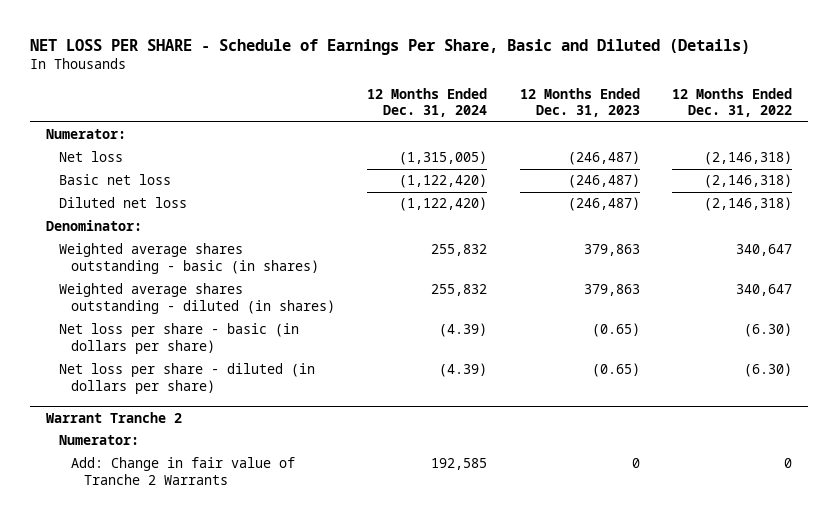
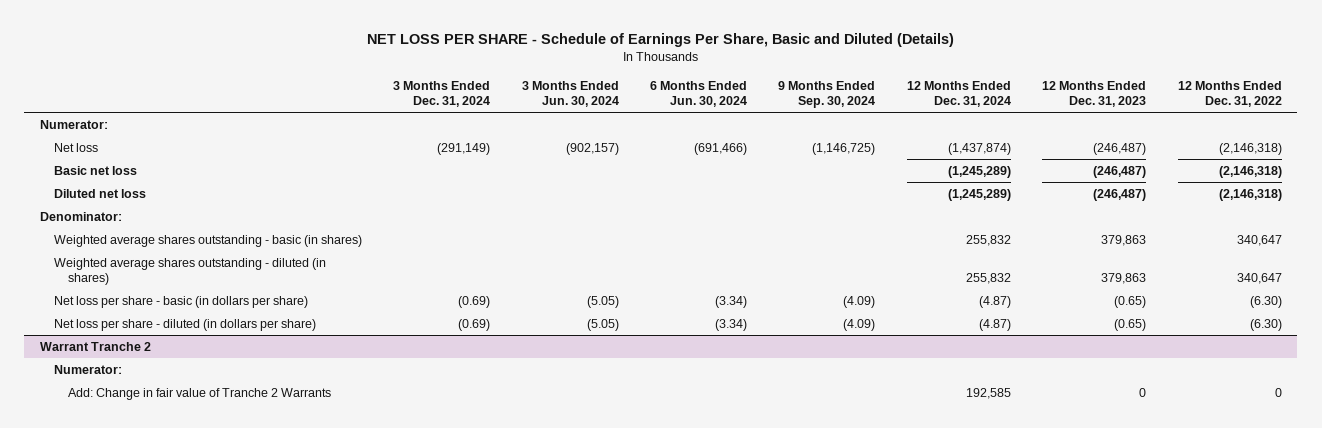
- | 12 Months Ended Dec. 31, 2024 | 12 Months Ended Dec. 31, 2023 | 12 Months Ended Dec. 31, 2022
+ | 3 Months Ended Dec. 31, 2024 | 3 Months Ended Jun. 30, 2024 | 6 Months Ended Jun. 30, 2024 | 9 Months Ended Sep. 30, 2024 | 12 Months Ended Dec. 31, 2024 | 12 Months Ended Dec. 31, 2023 | 12 Months Ended Dec. 31, 2022
- Net loss | (1,315,005) | (246,487) | (2,146,318)
- Basic net loss | (1,122,420) | (246,487) | (2,146,318)
- Diluted net loss | (1,122,420) | (246,487) | (2,146,318)
+ Net loss | (291,149) | (902,157) | (691,466) | (1,146,725) | (1,437,874) | (246,487) | (2,146,318)
+ Basic net loss | | | | | (1,245,289) | (246,487) | (2,146,318)
+ Diluted net loss | | | | | (1,245,289) | (246,487) | (2,146,318)
- Net loss per share - basic (in dollars per share) | (4.39) | (0.65) | (6.30)
- Net loss per share - diluted (in dollars per share) | (4.39) | (0.65) | (6.30)
+ Net loss per share - basic (in dollars per share) | (0.69) | (5.05) | (3.34) | (4.09) | (4.87) | (0.65) | (6.30)
+ Net loss per share - diluted (in dollars per share) | (0.69) | (5.05) | (3.34) | (4.09) | (4.87) | (0.65) | (6.30)

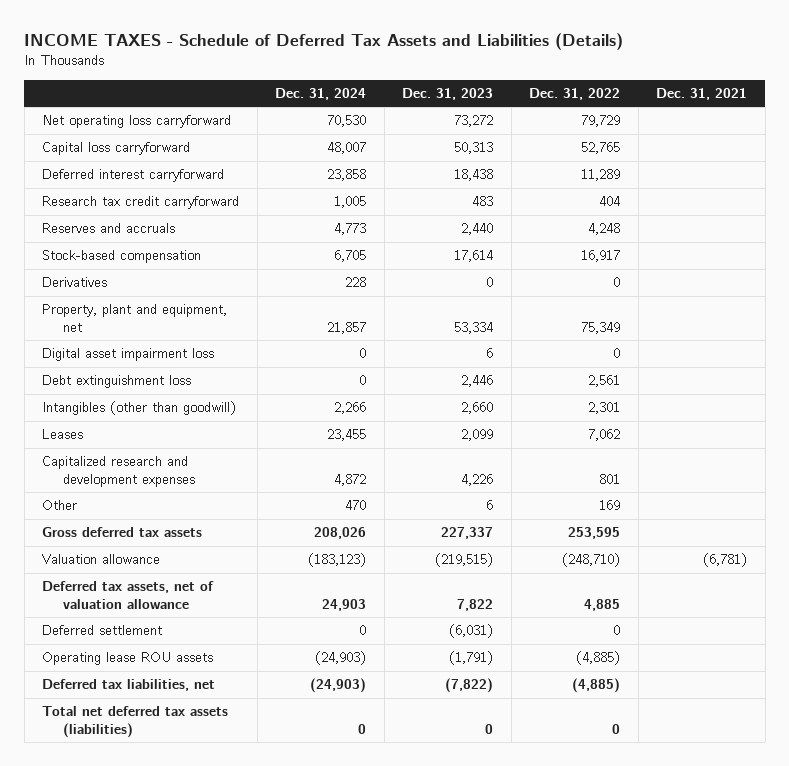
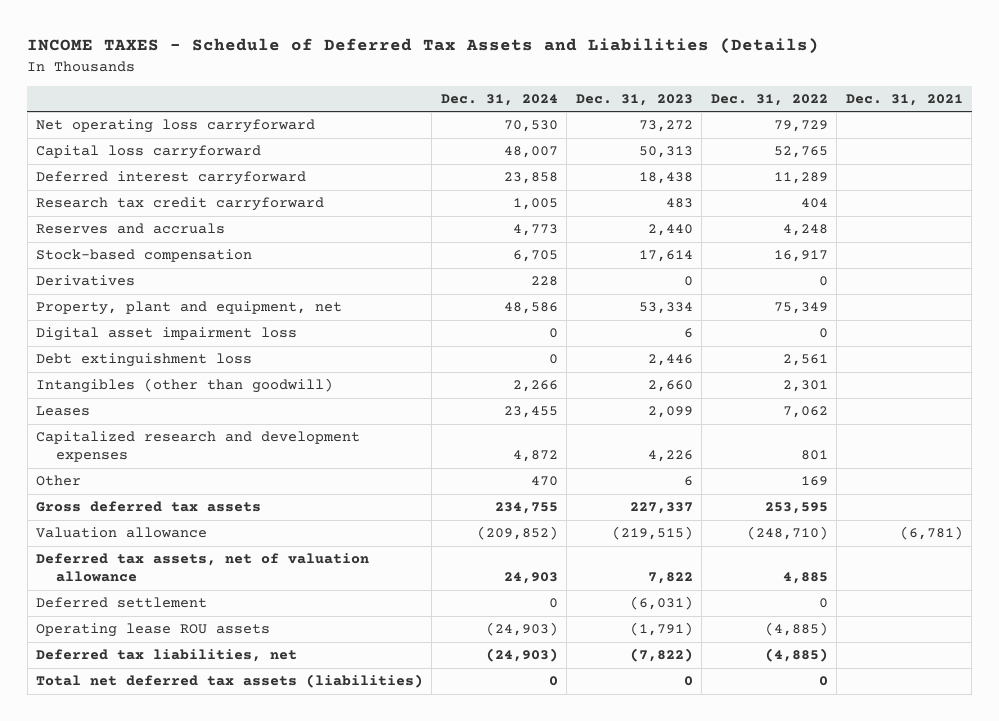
- Property, plant and equipment, net | 21,857 | 53,334 | 75,349 |
+ Property, plant and equipment, net | 48,586 | 53,334 | 75,349 |
- Gross deferred tax assets | 208,026 | 227,337 | 253,595 |
- Valuation allowance | (183,123) | (219,515) | (248,710) | (6,781)
+ Gross deferred tax assets | 234,755 | 227,337 | 253,595 |
+ Valuation allowance | (209,852) | (219,515) | (248,710) | (6,781)

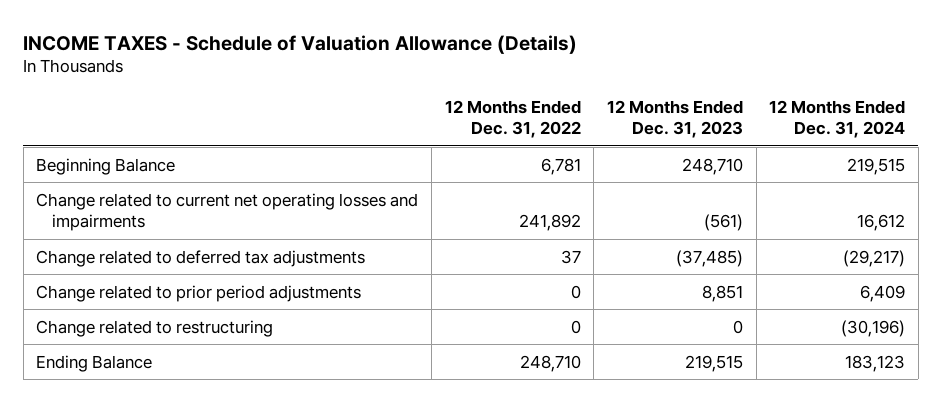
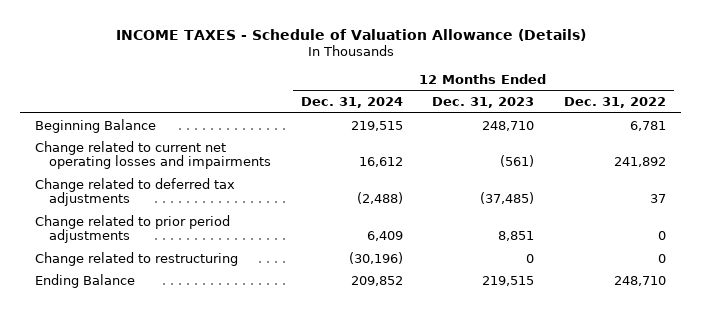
- | 12 Months Ended Dec. 31, 2022 | 12 Months Ended Dec. 31, 2023 | 12 Months Ended Dec. 31, 2024
+ | 12 Months Ended Dec. 31, 2024 | 12 Months Ended Dec. 31, 2023 | 12 Months Ended Dec. 31, 2022
- Change related to deferred tax adjustments | 37 | (37,485) | (29,217)
+ Change related to deferred tax adjustments | (2,488) | (37,485) | 37
- Ending Balance | 248,710 | 219,515 | 183,123
+ Ending Balance | 209,852 | 219,515 | 248,710

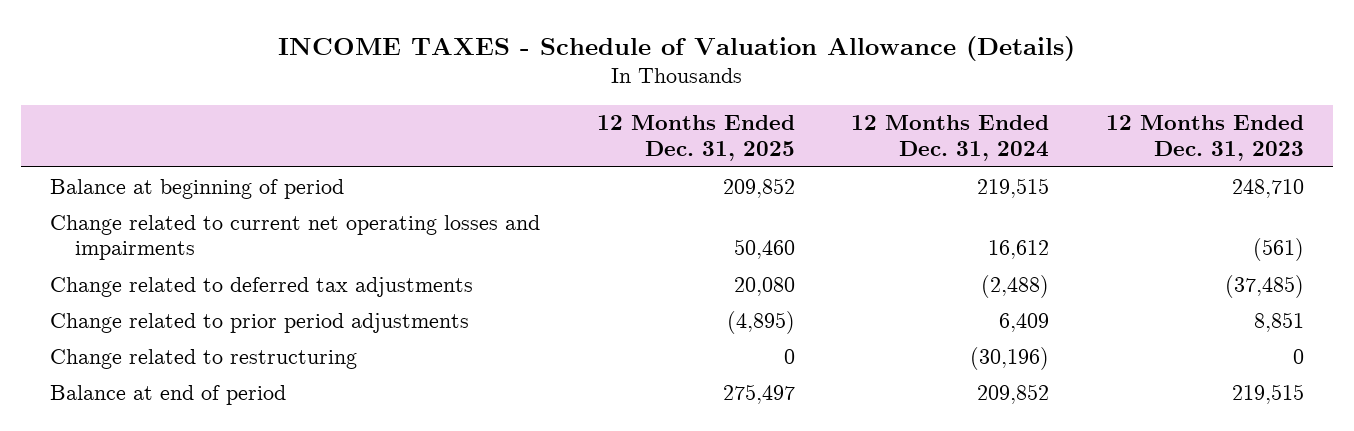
- | 12 Months Ended Dec. 31, 2024 | 12 Months Ended Dec. 31, 2023 | 12 Months Ended Dec. 31, 2022
+ | 12 Months Ended Dec. 31, 2025 | 12 Months Ended Dec. 31, 2024 | 12 Months Ended Dec. 31, 2023
- Beginning Balance | 219,515 | 248,710 | 6,781
+ Balance at beginning of period | 209,852 | 219,515 | 248,710
- Ending Balance | 209,852 | 219,515 | 248,710
+ Balance at end of period | 275,497 | 209,852 | 219,515

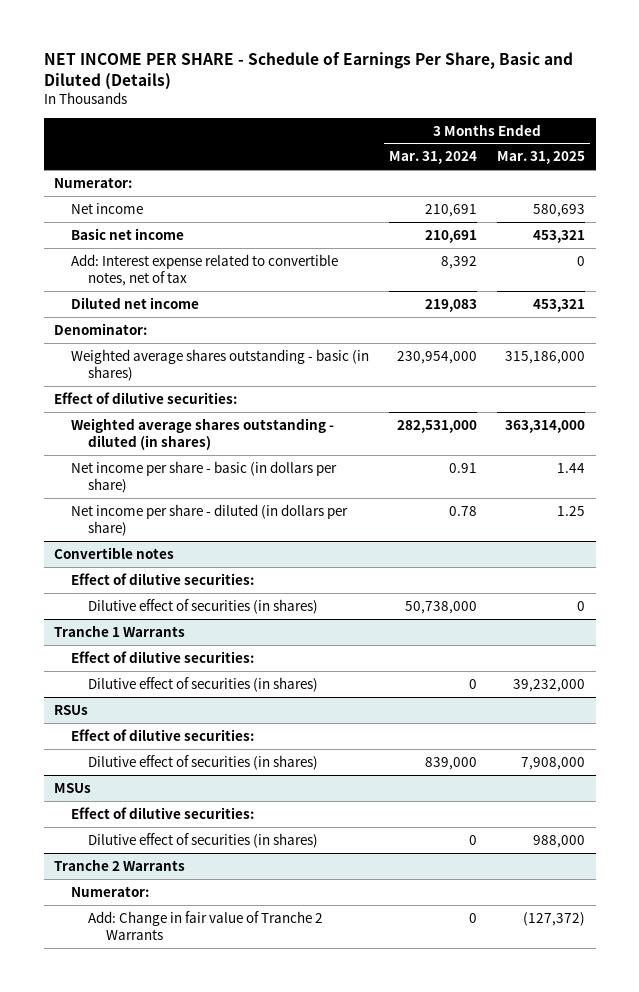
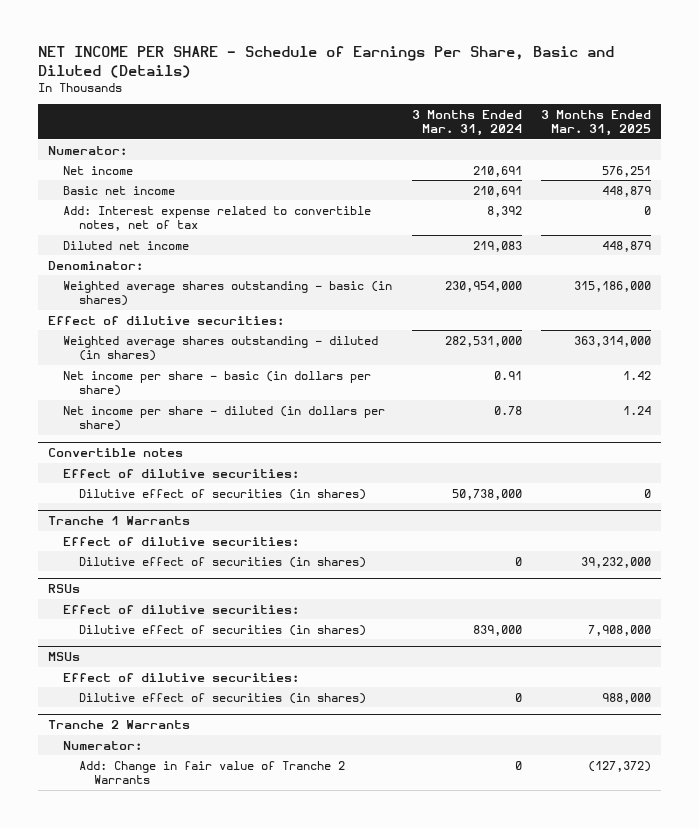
- Net income | 210,691 | 580,693
- Basic net income | 210,691 | 453,321
+ Net income | 210,691 | 576,251
+ Basic net income | 210,691 | 448,879
- Diluted net income | 219,083 | 453,321
+ Diluted net income | 219,083 | 448,879
- Net income per share - basic (in dollars per share) | 0.91 | 1.44
- Net income per share - diluted (in dollars per share) | 0.78 | 1.25
+ Net income per share - basic (in dollars per share) | 0.91 | 1.42
+ Net income per share - diluted (in dollars per share) | 0.78 | 1.24

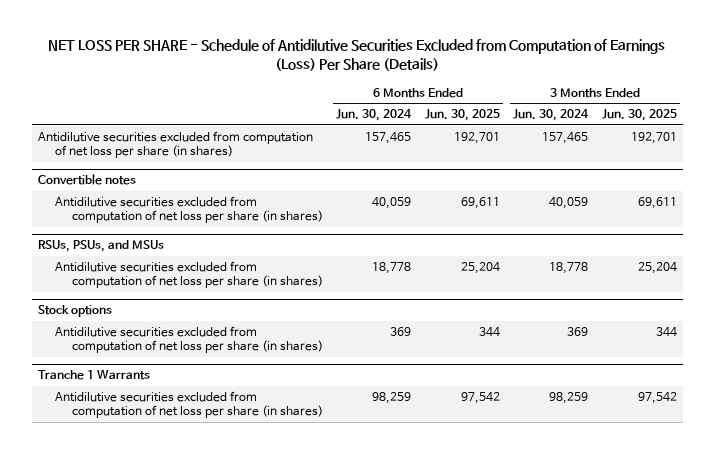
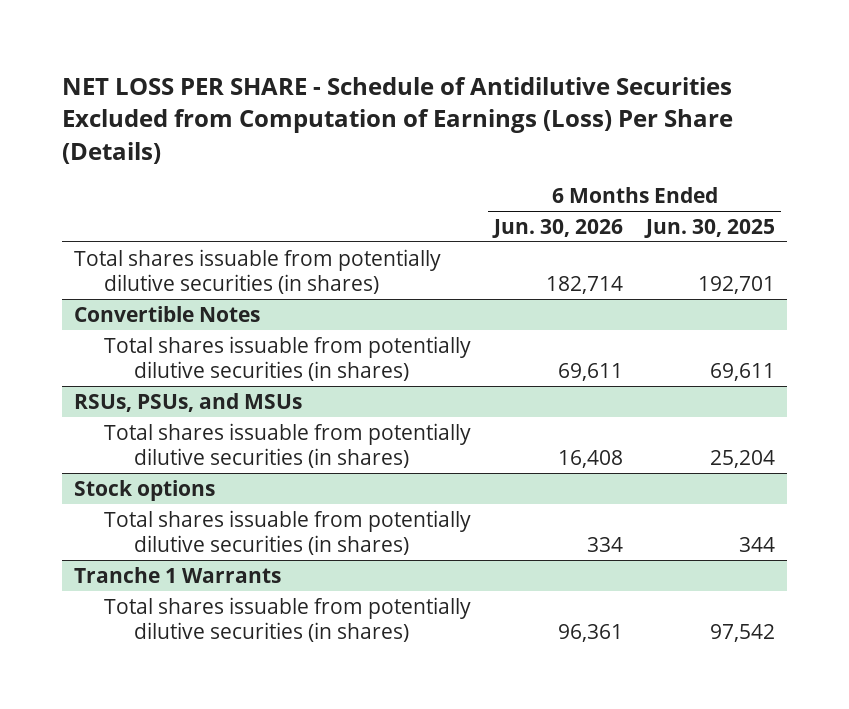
- | 6 Months Ended Jun. 30, 2024 | 6 Months Ended Jun. 30, 2025 | 3 Months Ended Jun. 30, 2024 | 3 Months Ended Jun. 30, 2025
+ | 6 Months Ended Jun. 30, 2026 | 6 Months Ended Jun. 30, 2025
- Antidilutive securities excluded from computation of net loss per share (in shares) | 157,465 | 192,701 | 157,465 | 192,701
- Convertible notes
- Antidilutive securities excluded from computation of net loss per share (in shares) | 40,059 | 69,611 | 40,059 | 69,611
+ Total shares issuable from potentially dilutive securities (in shares) | 182,714 | 192,701
+ Convertible Notes
+ Total shares issuable from potentially dilutive securities (in shares) | 69,611 | 69,611
@ RSUs, PSUs, and MSUs
- Antidilutive securities excluded from computation of net loss per share (in shares) | 18,778 | 25,204 | 18,778 | 25,204
+ Total shares issuable from potentially dilutive securities (in shares) | 16,408 | 25,204
@ Stock options
- Antidilutive securities excluded from computation of net loss per share (in shares) | 369 | 344 | 369 | 344
+ Total shares issuable from potentially dilutive securities (in shares) | 334 | 344
@ Tranche 1 Warrants
- Antidilutive securities excluded from computation of net loss per share (in shares) | 98,259 | 97,542 | 98,259 | 97,542
+ Total shares issuable from potentially dilutive securities (in shares) | 96,361 | 97,542

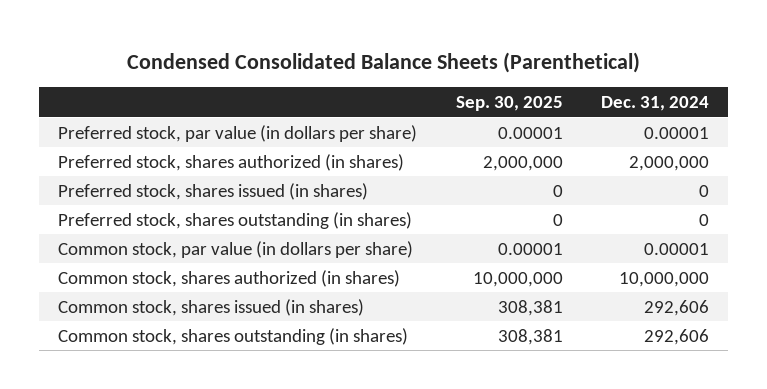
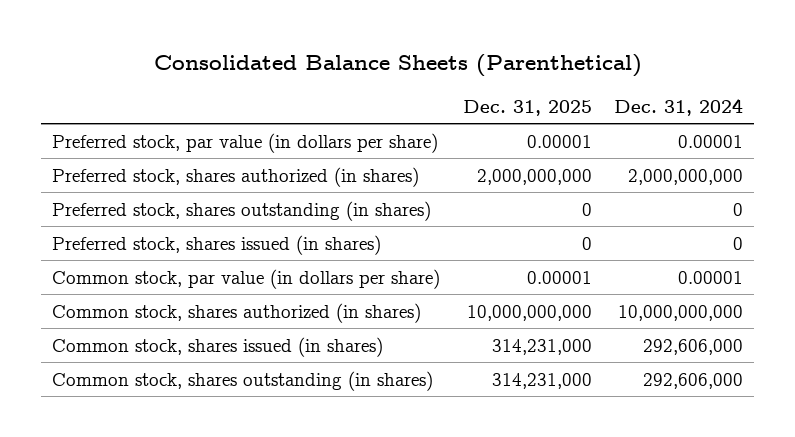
- Condensed Consolidated Balance Sheets (Parenthetical)
+ Consolidated Balance Sheets (Parenthetical)
- | Sep. 30, 2025 | Dec. 31, 2024
+ | Dec. 31, 2025 | Dec. 31, 2024
- Preferred stock, shares authorized (in shares) | 2,000,000 | 2,000,000
+ Preferred stock, shares authorized (in shares) | 2,000,000,000 | 2,000,000,000
moved down: Preferred stock, shares issued (in shares) | 0 | 0
- Common stock, shares authorized (in shares) | 10,000,000 | 10,000,000
- Common stock, shares issued (in shares) | 308,381 | 292,606
- Common stock, shares outstanding (in shares) | 308,381 | 292,606
+ Common stock, shares authorized (in shares) | 10,000,000,000 | 10,000,000,000
+ Common stock, shares issued (in shares) | 314,231,000 | 292,606,000
+ Common stock, shares outstanding (in shares) | 314,231,000 | 292,606,000

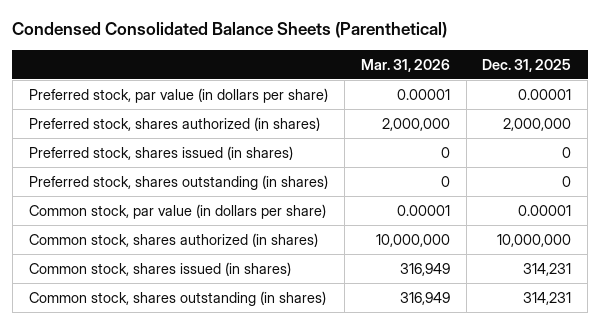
- Consolidated Balance Sheets (Parenthetical)
+ Condensed Consolidated Balance Sheets (Parenthetical)
- | Dec. 31, 2025 | Dec. 31, 2024
+ | Mar. 31, 2026 | Dec. 31, 2025
- Preferred stock, shares authorized (in shares) | 2,000,000,000 | 2,000,000,000
+ Preferred stock, shares authorized (in shares) | 2,000,000 | 2,000,000
moved down: Preferred stock, shares outstanding (in shares) | 0 | 0
- Common stock, shares authorized (in shares) | 10,000,000,000 | 10,000,000,000
- Common stock, shares issued (in shares) | 314,231,000 | 292,606,000
- Common stock, shares outstanding (in shares) | 314,231,000 | 292,606,000
+ Common stock, shares authorized (in shares) | 10,000,000 | 10,000,000
+ Common stock, shares issued (in shares) | 316,949 | 314,231
+ Common stock, shares outstanding (in shares) | 316,949 | 314,231

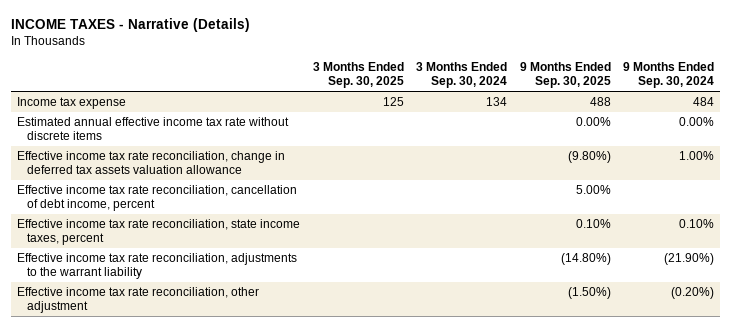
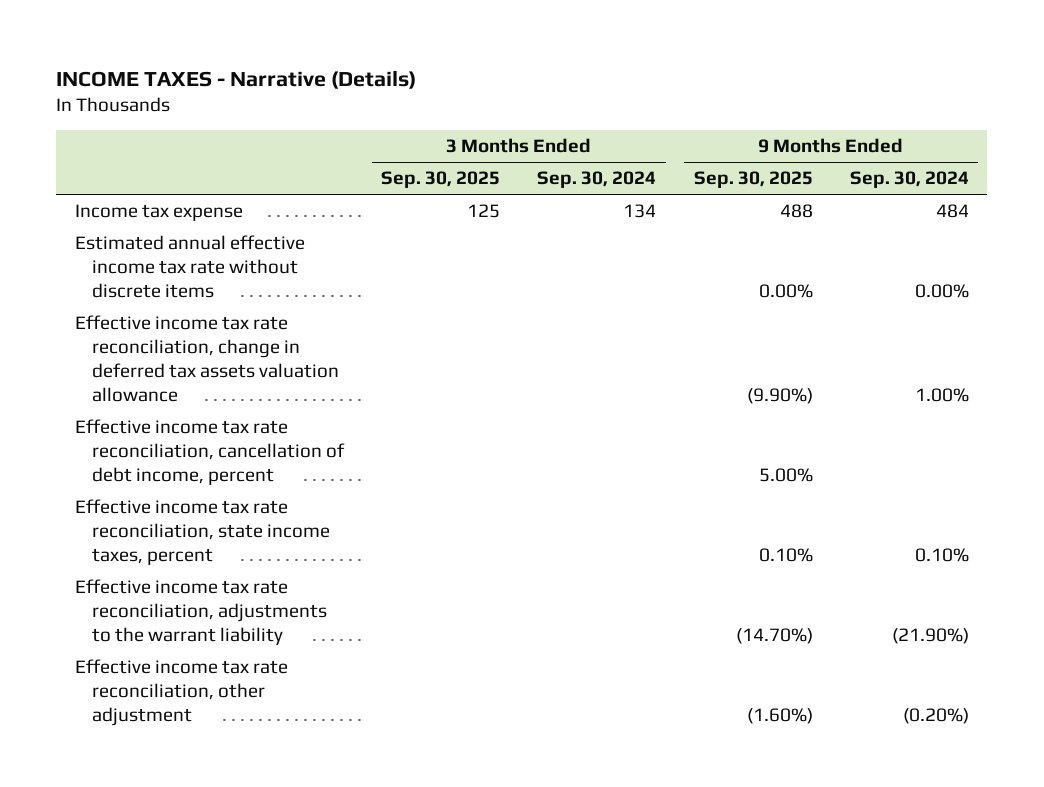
- Effective income tax rate reconciliation, change in deferred tax assets valuation allowance | | | (9.80%) | 1.00%
+ Effective income tax rate reconciliation, change in deferred tax assets valuation allowance | | | (9.90%) | 1.00%
- Effective income tax rate reconciliation, adjustments to the warrant liability | | | (14.80%) | (21.90%)
- Effective income tax rate reconciliation, other adjustment | | | (1.50%) | (0.20%)
+ Effective income tax rate reconciliation, adjustments to the warrant liability | | | (14.70%) | (21.90%)
+ Effective income tax rate reconciliation, other adjustment | | | (1.60%) | (0.20%)

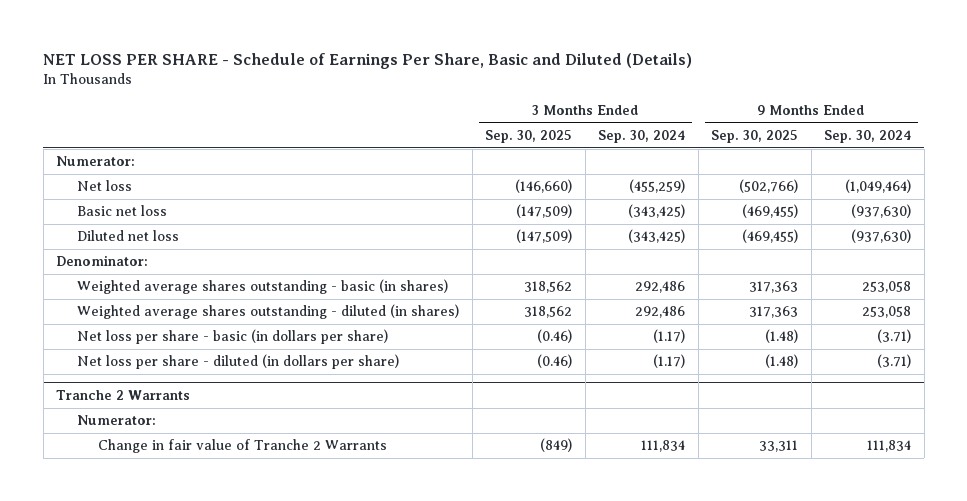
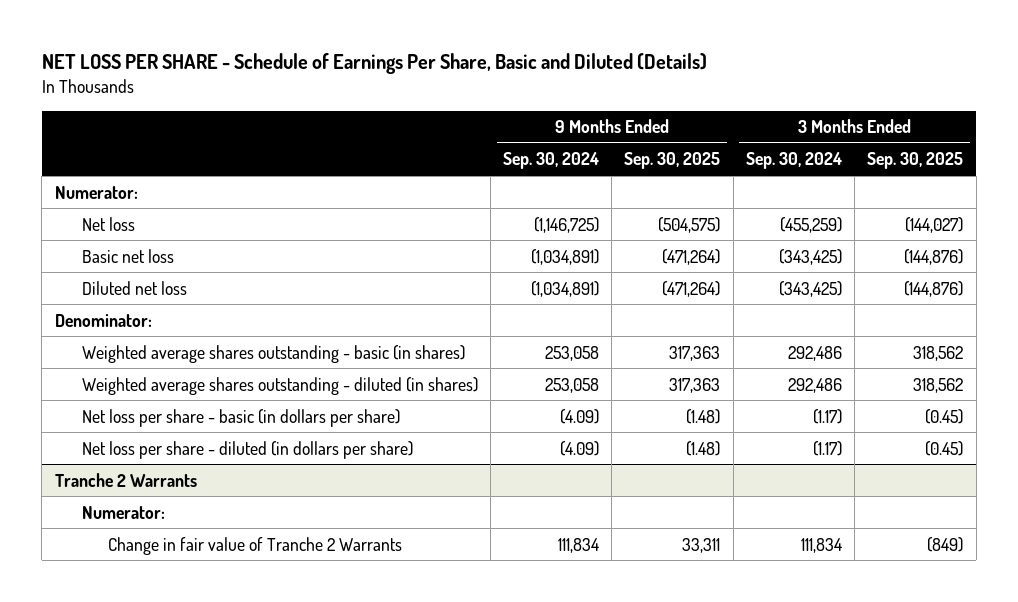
- | 3 Months Ended Sep. 30, 2025 | 3 Months Ended Sep. 30, 2024 | 9 Months Ended Sep. 30, 2025 | 9 Months Ended Sep. 30, 2024
+ | 9 Months Ended Sep. 30, 2024 | 9 Months Ended Sep. 30, 2025 | 3 Months Ended Sep. 30, 2024 | 3 Months Ended Sep. 30, 2025
- Net loss | (146,660) | (455,259) | (502,766) | (1,049,464)
- Basic net loss | (147,509) | (343,425) | (469,455) | (937,630)
- Diluted net loss | (147,509) | (343,425) | (469,455) | (937,630)
+ Net loss | (1,146,725) | (504,575) | (455,259) | (144,027)
+ Basic net loss | (1,034,891) | (471,264) | (343,425) | (144,876)
+ Diluted net loss | (1,034,891) | (471,264) | (343,425) | (144,876)
- Net loss per share - basic (in dollars per share) | (0.46) | (1.17) | (1.48) | (3.71)
- Net loss per share - diluted (in dollars per share) | (0.46) | (1.17) | (1.48) | (3.71)
+ Net loss per share - basic (in dollars per share) | (4.09) | (1.48) | (1.17) | (0.45)
+ Net loss per share - diluted (in dollars per share) | (4.09) | (1.48) | (1.17) | (0.45)

